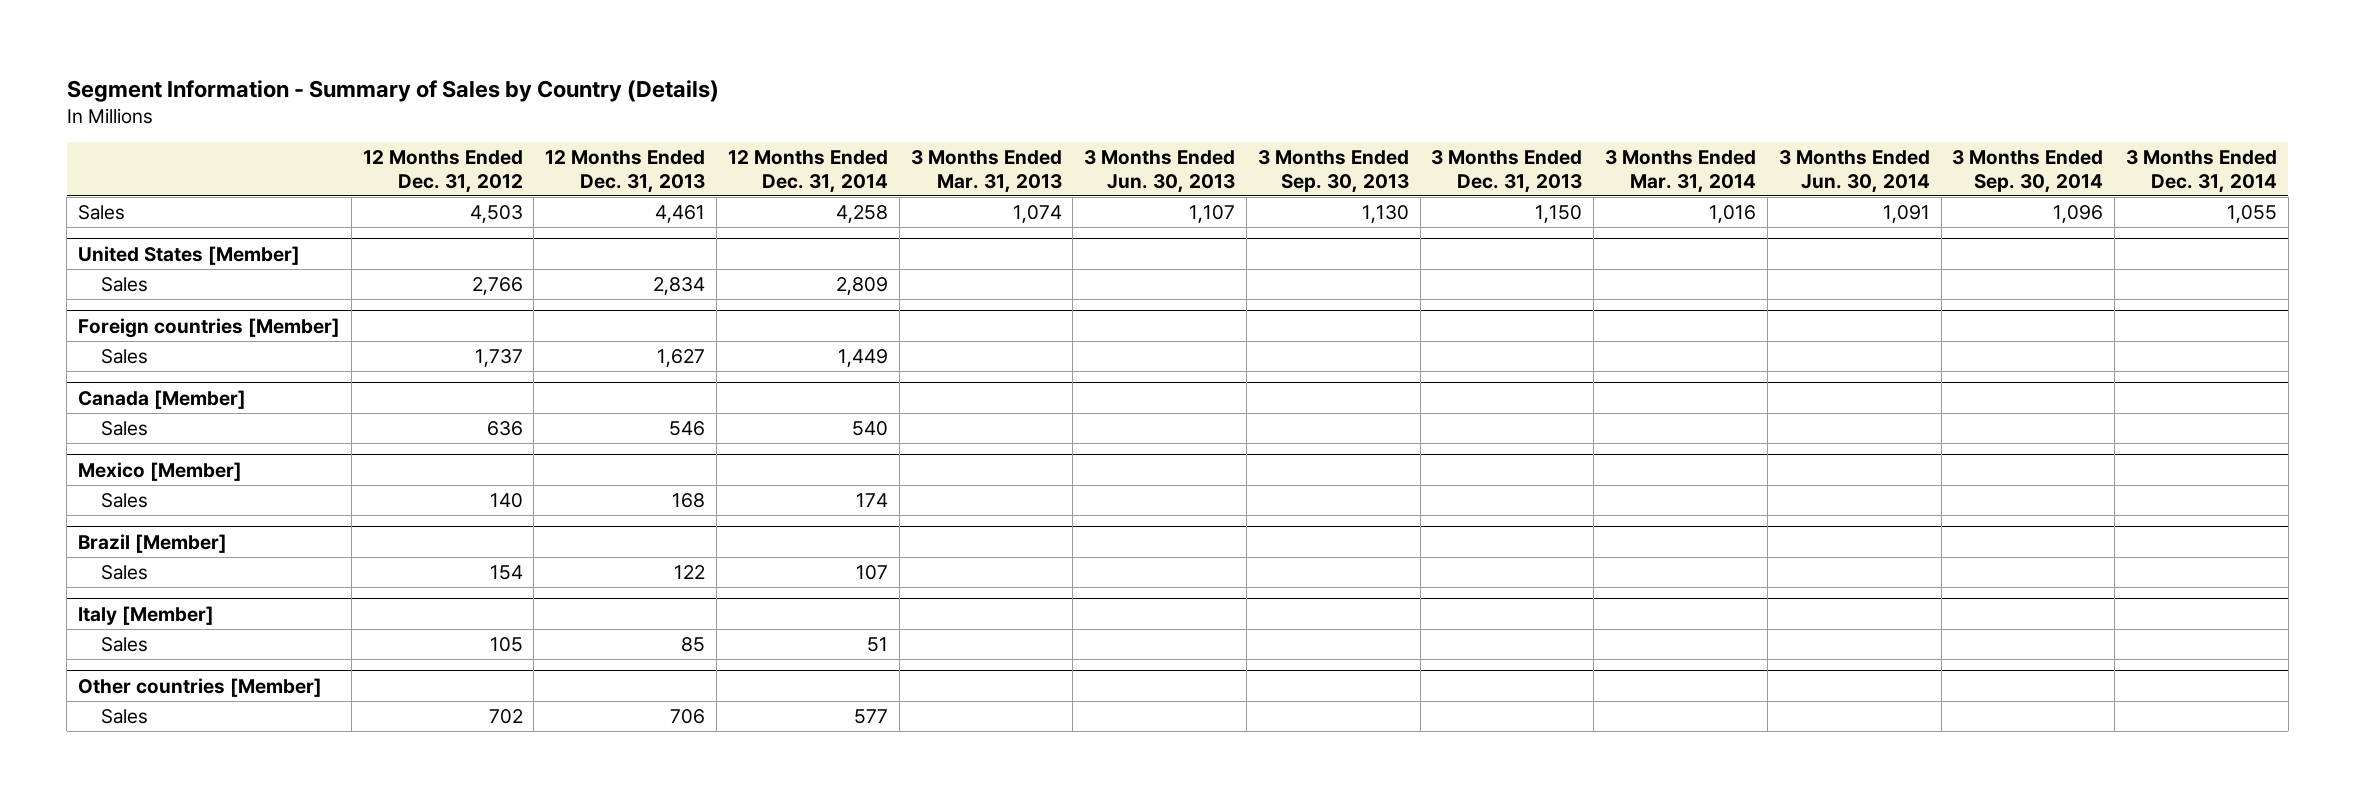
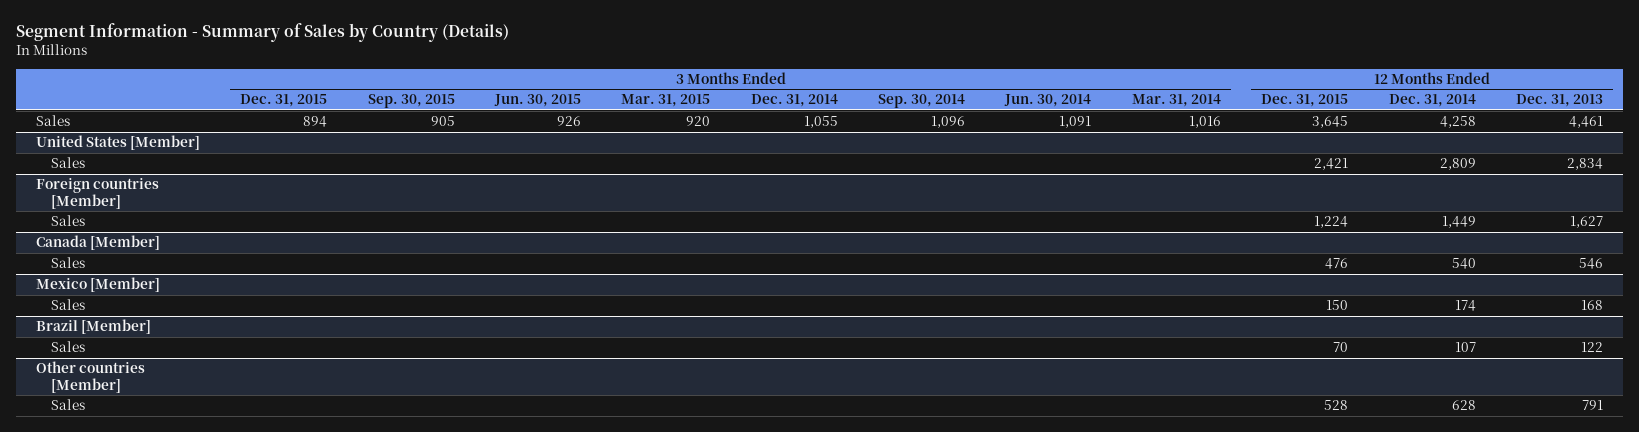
- | 12 Months Ended Dec. 31, 2012 | 12 Months Ended Dec. 31, 2013 | 12 Months Ended Dec. 31, 2014 | 3 Months Ended Mar. 31, 2013 | 3 Months Ended Jun. 30, 2013 | 3 Months Ended Sep. 30, 2013 | 3 Months Ended Dec. 31, 2013 | 3 Months Ended Mar. 31, 2014 | 3 Months Ended Jun. 30, 2014 | 3 Months Ended Sep. 30, 2014 | 3 Months Ended Dec. 31, 2014
+ | 3 Months Ended Dec. 31, 2015 | 3 Months Ended Sep. 30, 2015 | 3 Months Ended Jun. 30, 2015 | 3 Months Ended Mar. 31, 2015 | 3 Months Ended Dec. 31, 2014 | 3 Months Ended Sep. 30, 2014 | 3 Months Ended Jun. 30, 2014 | 3 Months Ended Mar. 31, 2014 | 12 Months Ended Dec. 31, 2015 | 12 Months Ended Dec. 31, 2014 | 12 Months Ended Dec. 31, 2013
- Italy [Member]
- Sales | 105 | 85 | 51 | | | | | | | |
@ Other countries [Member]
- Sales | 702 | 706 | 577 | | | | | | | |
+ Sales | | | | | | | | | 528 | 628 | 791

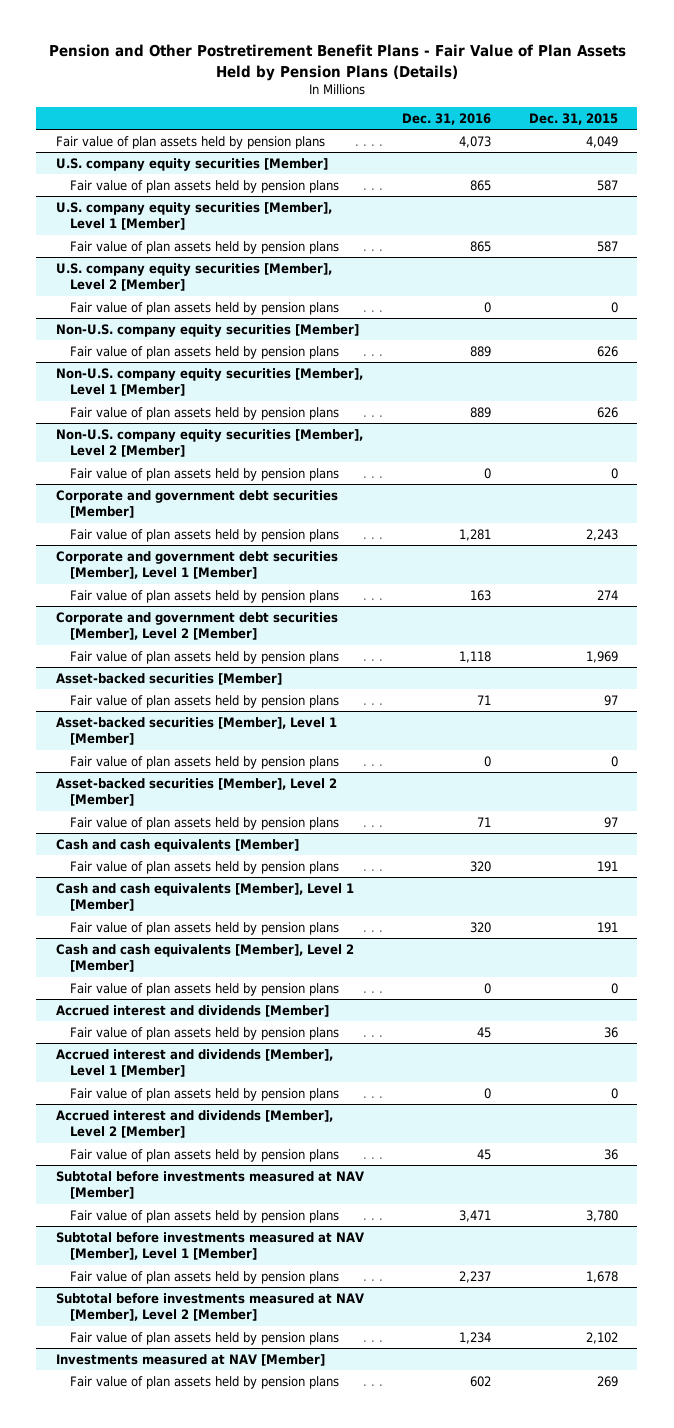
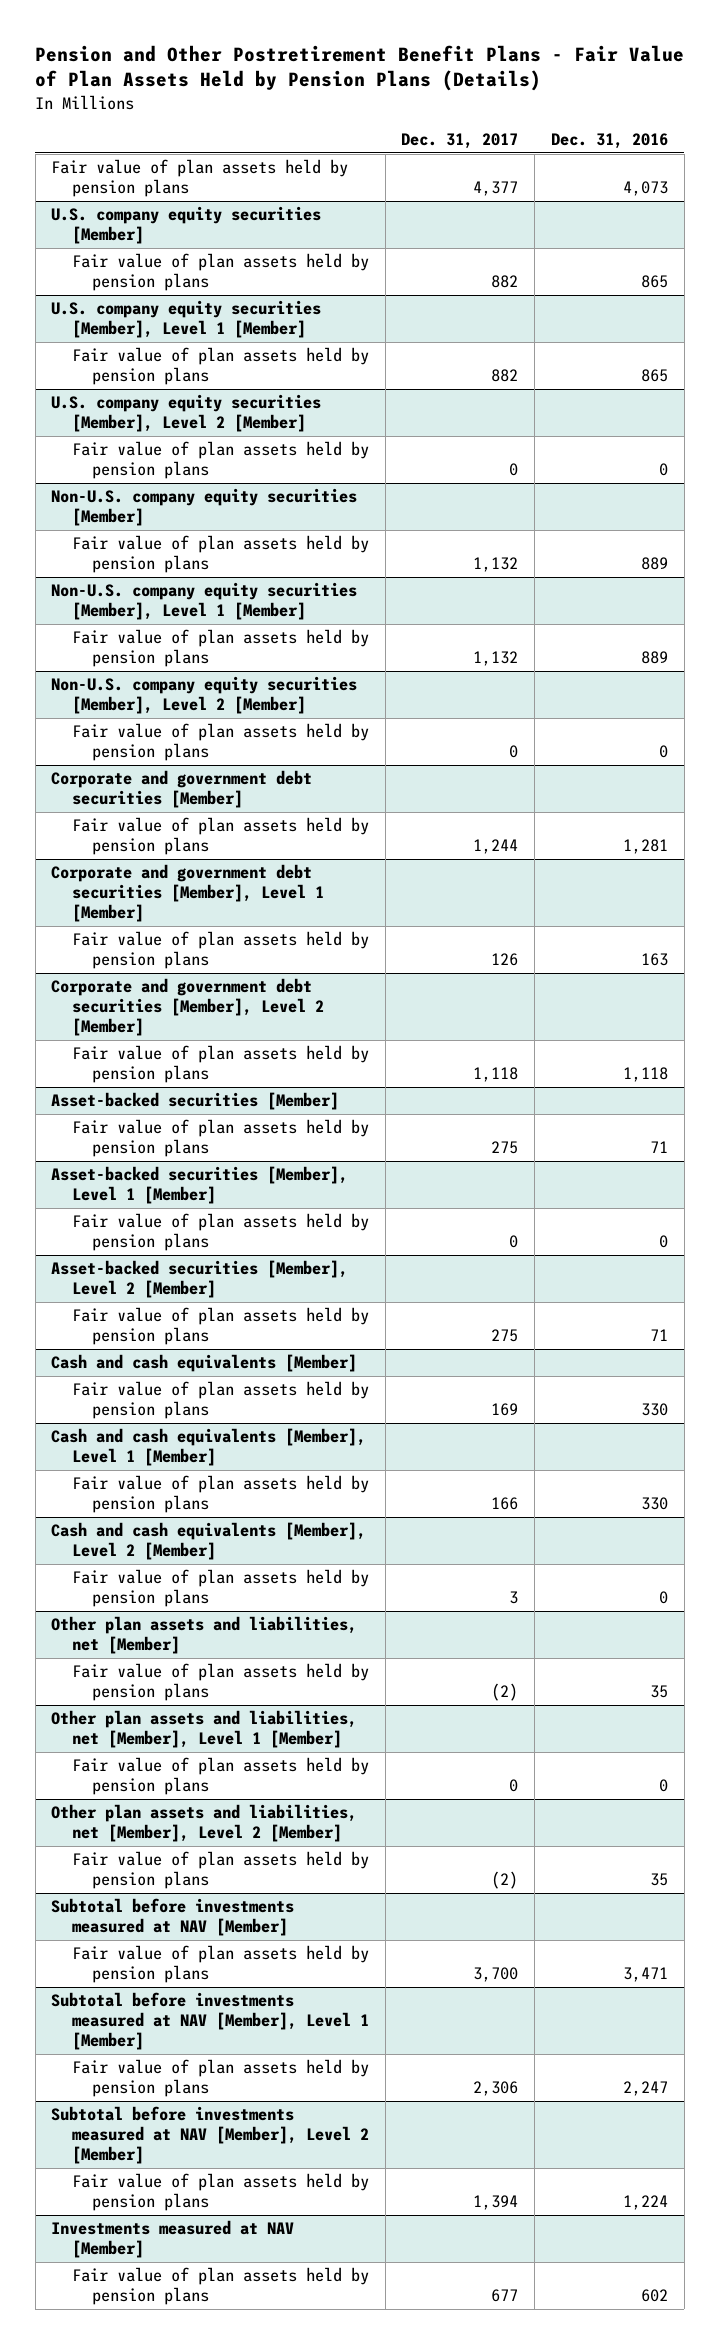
- | Dec. 31, 2016 | Dec. 31, 2015
+ | Dec. 31, 2017 | Dec. 31, 2016
@ Cash and cash equivalents [Member]
- Fair value of plan assets held by pension plans | 320 | 191
+ Fair value of plan assets held by pension plans | 169 | 330
@ Cash and cash equivalents [Member], Level 1 [Member]
- Fair value of plan assets held by pension plans | 320 | 191
+ Fair value of plan assets held by pension plans | 166 | 330
- Accrued interest and dividends [Member]
- Fair value of plan assets held by pension plans | 45 | 36
- Accrued interest and dividends [Member], Level 1 [Member]
+ Other plan assets and liabilities, net [Member]
+ Fair value of plan assets held by pension plans | (2) | 35
+ Other plan assets and liabilities, net [Member], Level 1 [Member]
- Accrued interest and dividends [Member], Level 2 [Member]
- Fair value of plan assets held by pension plans | 45 | 36
+ Other plan assets and liabilities, net [Member], Level 2 [Member]
+ Fair value of plan assets held by pension plans | (2) | 35
@ Subtotal before investments measured at NAV [Member], Level 1 [Member]
- Fair value of plan assets held by pension plans | 2,237 | 1,678
+ Fair value of plan assets held by pension plans | 2,306 | 2,247
@ Subtotal before investments measured at NAV [Member], Level 2 [Member]
- Fair value of plan assets held by pension plans | 1,234 | 2,102
+ Fair value of plan assets held by pension plans | 1,394 | 1,224

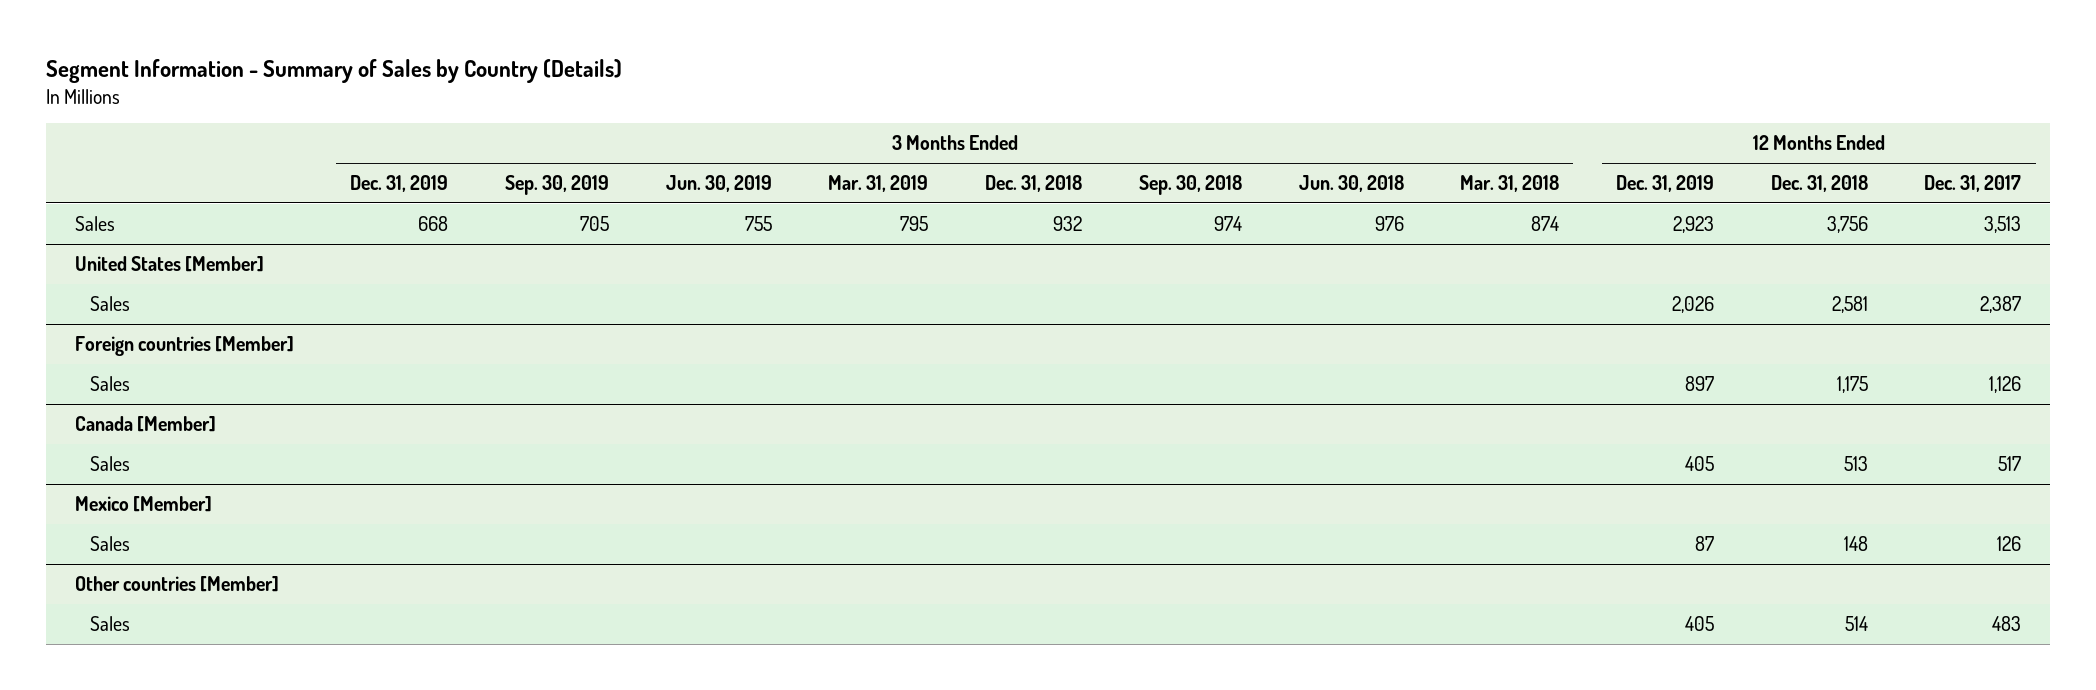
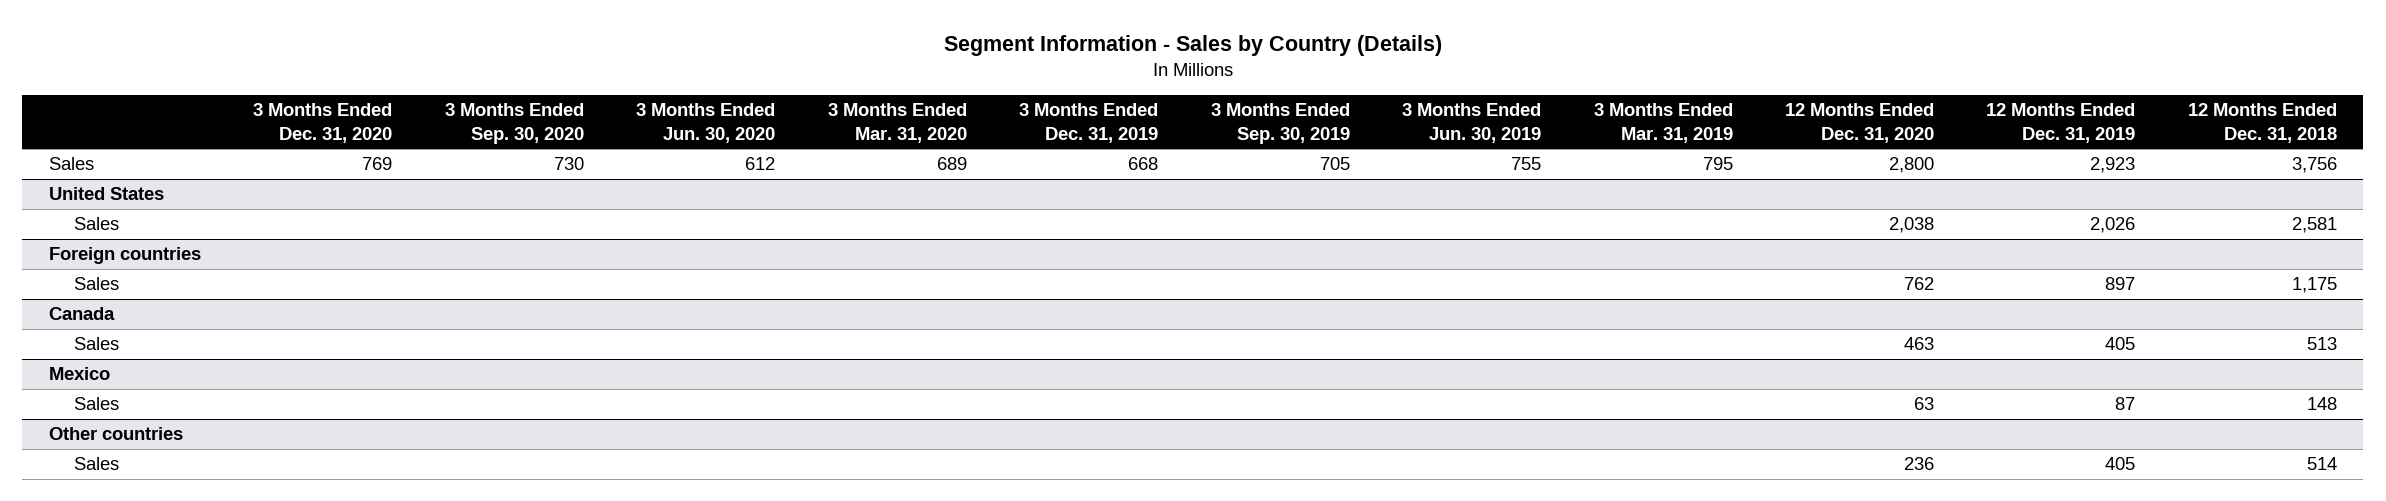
- Segment Information - Summary of Sales by Country (Details)
+ Segment Information - Sales by Country (Details)
- | 3 Months Ended Dec. 31, 2019 | 3 Months Ended Sep. 30, 2019 | 3 Months Ended Jun. 30, 2019 | 3 Months Ended Mar. 31, 2019 | 3 Months Ended Dec. 31, 2018 | 3 Months Ended Sep. 30, 2018 | 3 Months Ended Jun. 30, 2018 | 3 Months Ended Mar. 31, 2018 | 12 Months Ended Dec. 31, 2019 | 12 Months Ended Dec. 31, 2018 | 12 Months Ended Dec. 31, 2017
+ | 3 Months Ended Dec. 31, 2020 | 3 Months Ended Sep. 30, 2020 | 3 Months Ended Jun. 30, 2020 | 3 Months Ended Mar. 31, 2020 | 3 Months Ended Dec. 31, 2019 | 3 Months Ended Sep. 30, 2019 | 3 Months Ended Jun. 30, 2019 | 3 Months Ended Mar. 31, 2019 | 12 Months Ended Dec. 31, 2020 | 12 Months Ended Dec. 31, 2019 | 12 Months Ended Dec. 31, 2018
- United States [Member]
+ United States
- Foreign countries [Member]
+ Foreign countries
- Canada [Member]
+ Canada
- Mexico [Member]
+ Mexico
- Other countries [Member]
+ Other countries

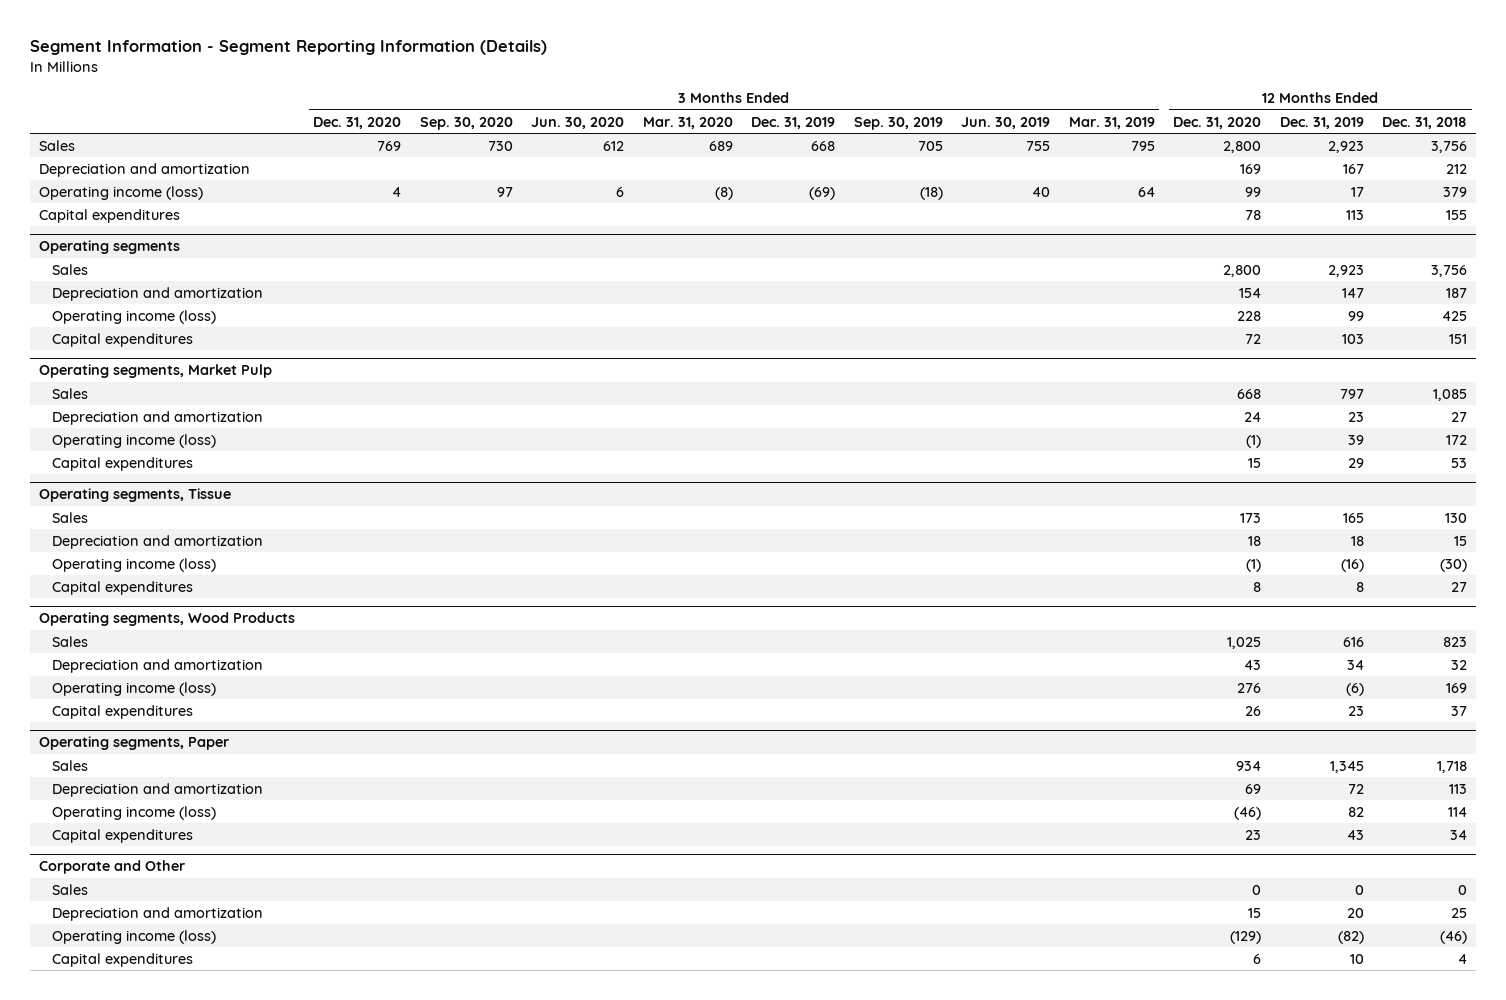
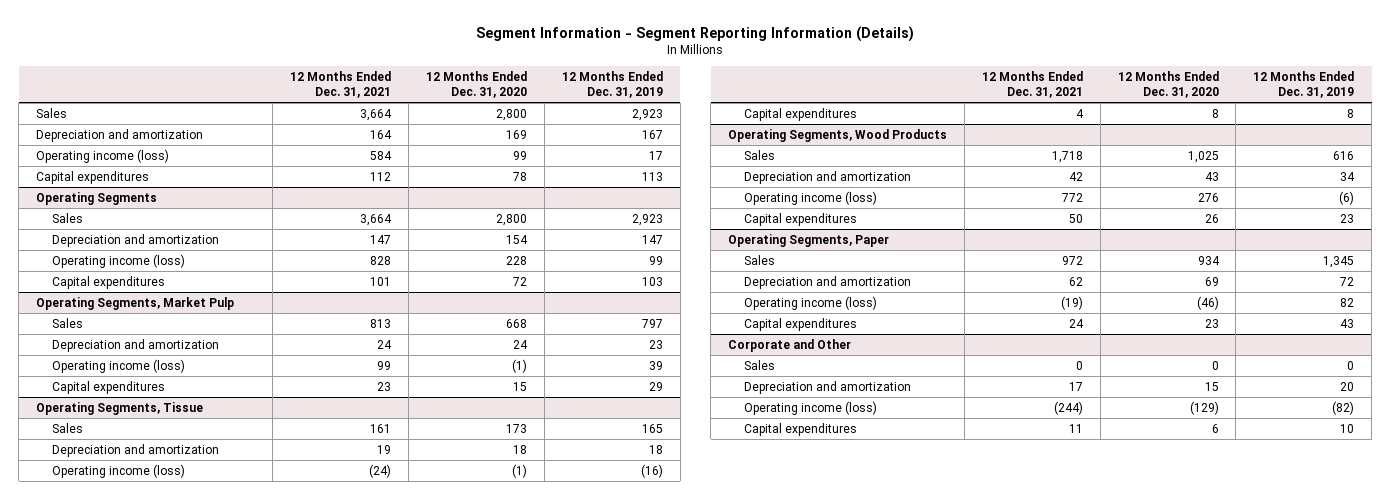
- | 3 Months Ended Dec. 31, 2020 | 3 Months Ended Sep. 30, 2020 | 3 Months Ended Jun. 30, 2020 | 3 Months Ended Mar. 31, 2020 | 3 Months Ended Dec. 31, 2019 | 3 Months Ended Sep. 30, 2019 | 3 Months Ended Jun. 30, 2019 | 3 Months Ended Mar. 31, 2019 | 12 Months Ended Dec. 31, 2020 | 12 Months Ended Dec. 31, 2019 | 12 Months Ended Dec. 31, 2018
+ | 12 Months Ended Dec. 31, 2021 | 12 Months Ended Dec. 31, 2020 | 12 Months Ended Dec. 31, 2019
- Operating segments
+ Operating Segments
- Operating segments, Market Pulp
+ Operating Segments, Market Pulp
- Operating segments, Tissue
+ Operating Segments, Tissue
- Operating segments, Wood Products
+ Operating Segments, Wood Products
- Operating segments, Paper
+ Operating Segments, Paper

